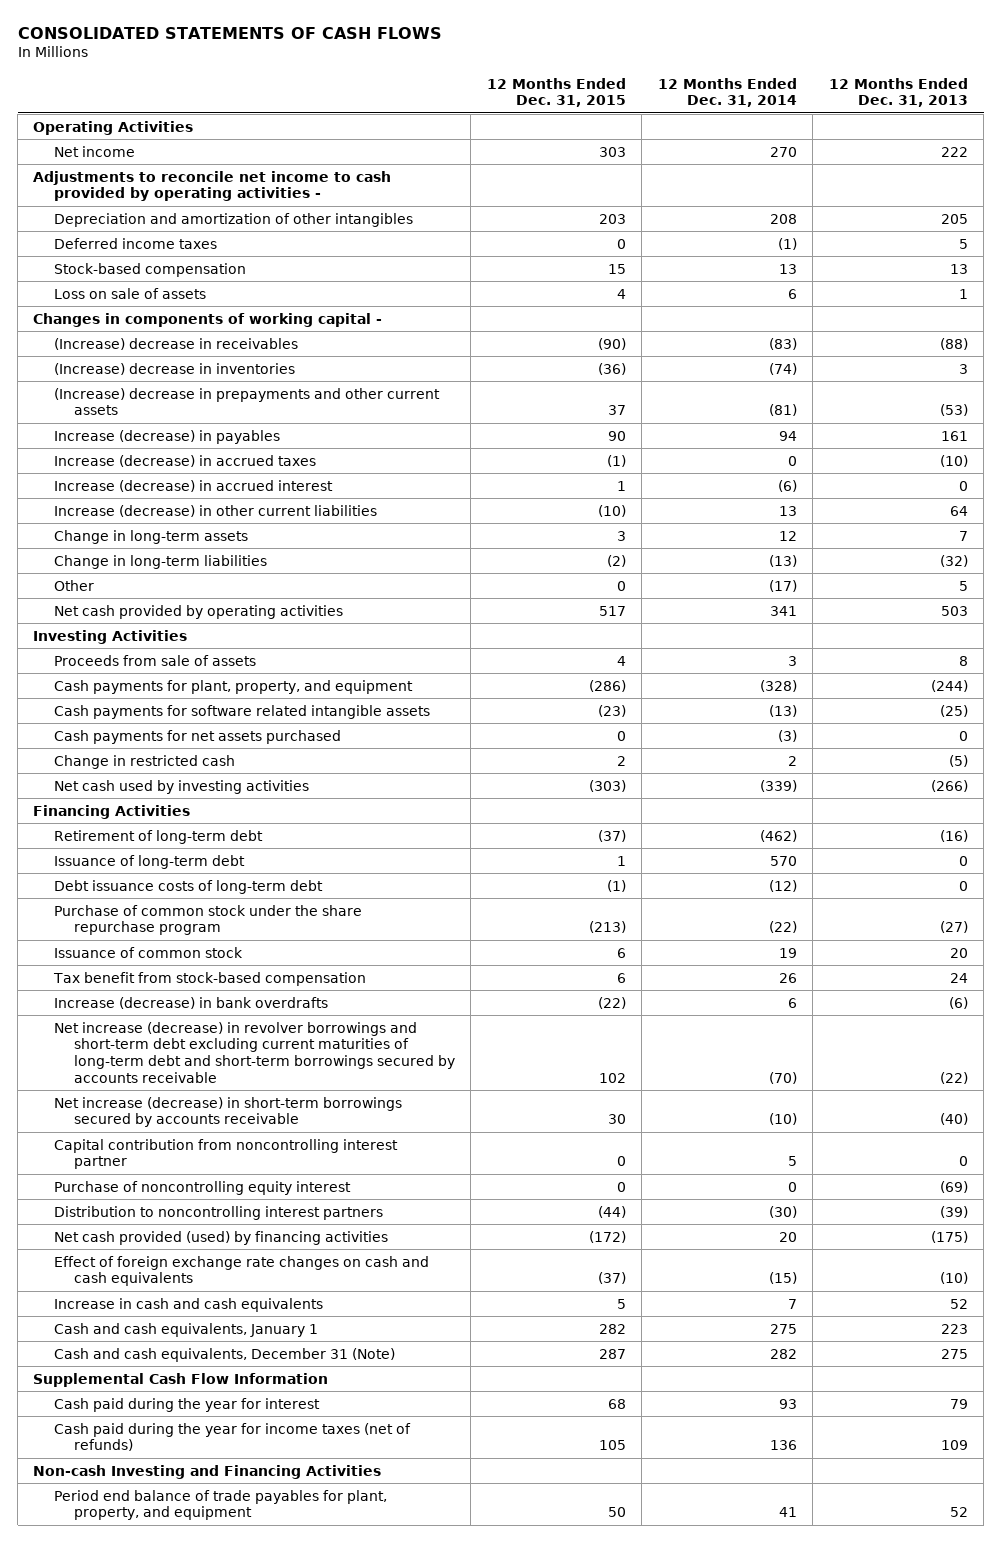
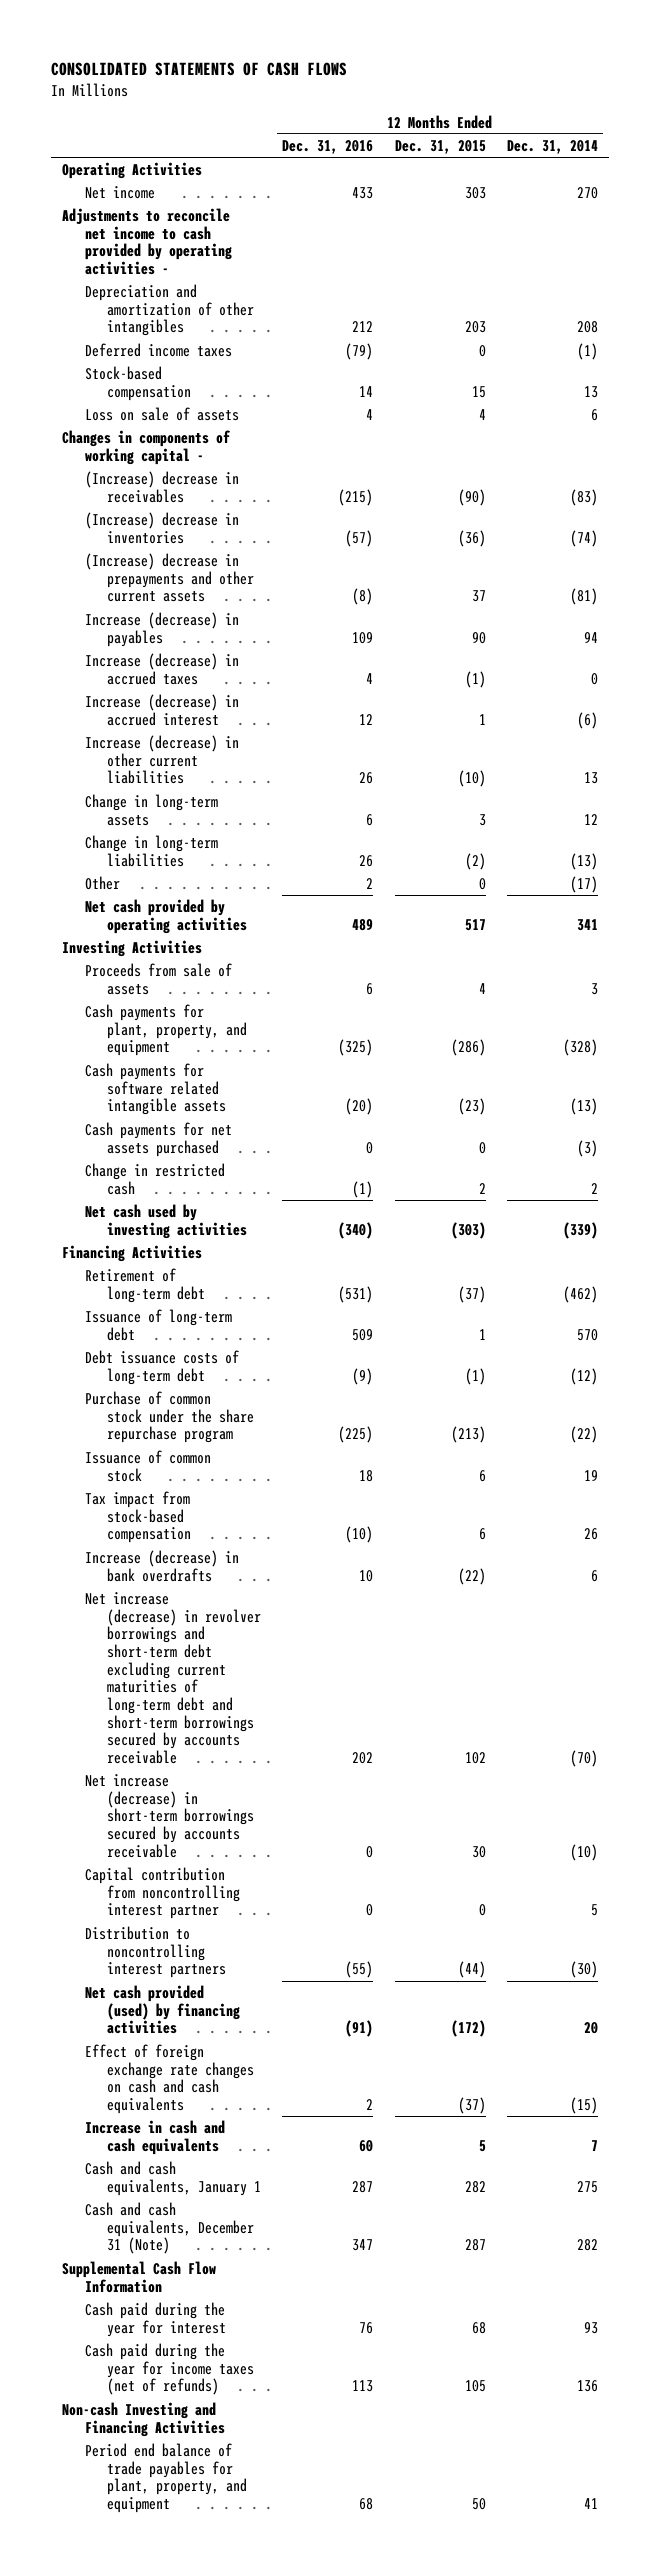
- | 12 Months Ended Dec. 31, 2015 | 12 Months Ended Dec. 31, 2014 | 12 Months Ended Dec. 31, 2013
+ | 12 Months Ended Dec. 31, 2016 | 12 Months Ended Dec. 31, 2015 | 12 Months Ended Dec. 31, 2014
- Tax benefit from stock-based compensation | 6 | 26 | 24
+ Tax impact from stock-based compensation | (10) | 6 | 26
- Purchase of noncontrolling equity interest | 0 | 0 | (69)

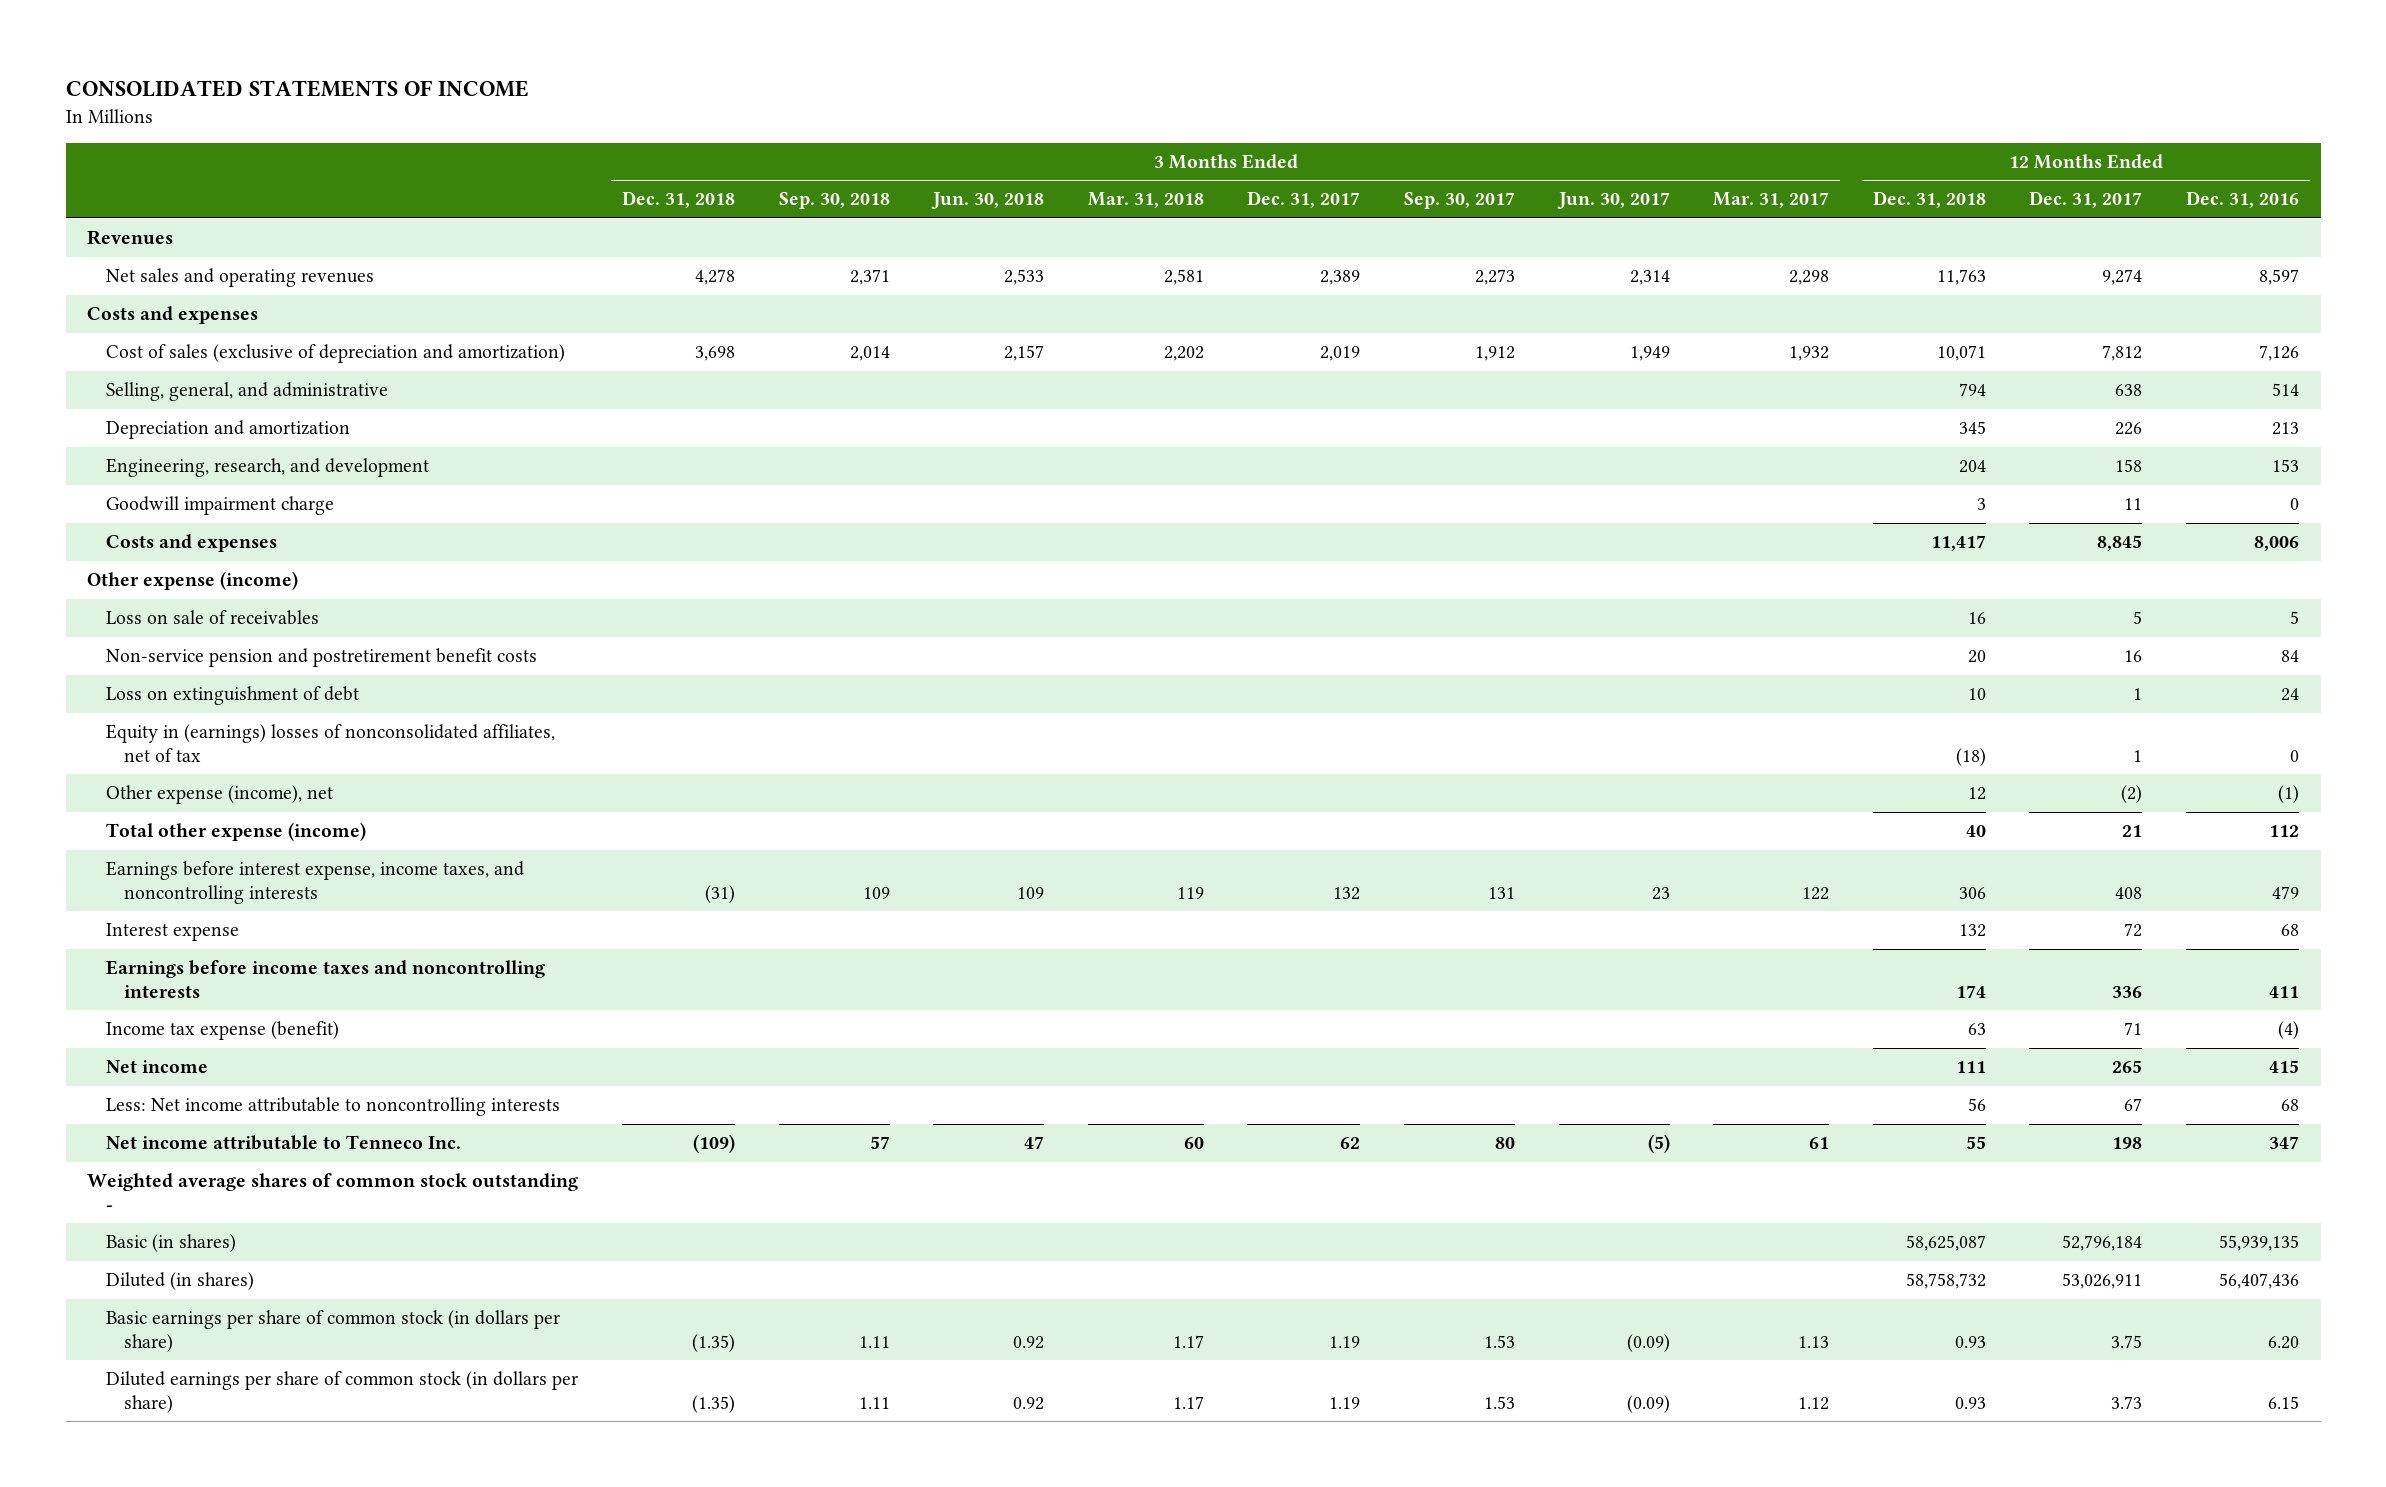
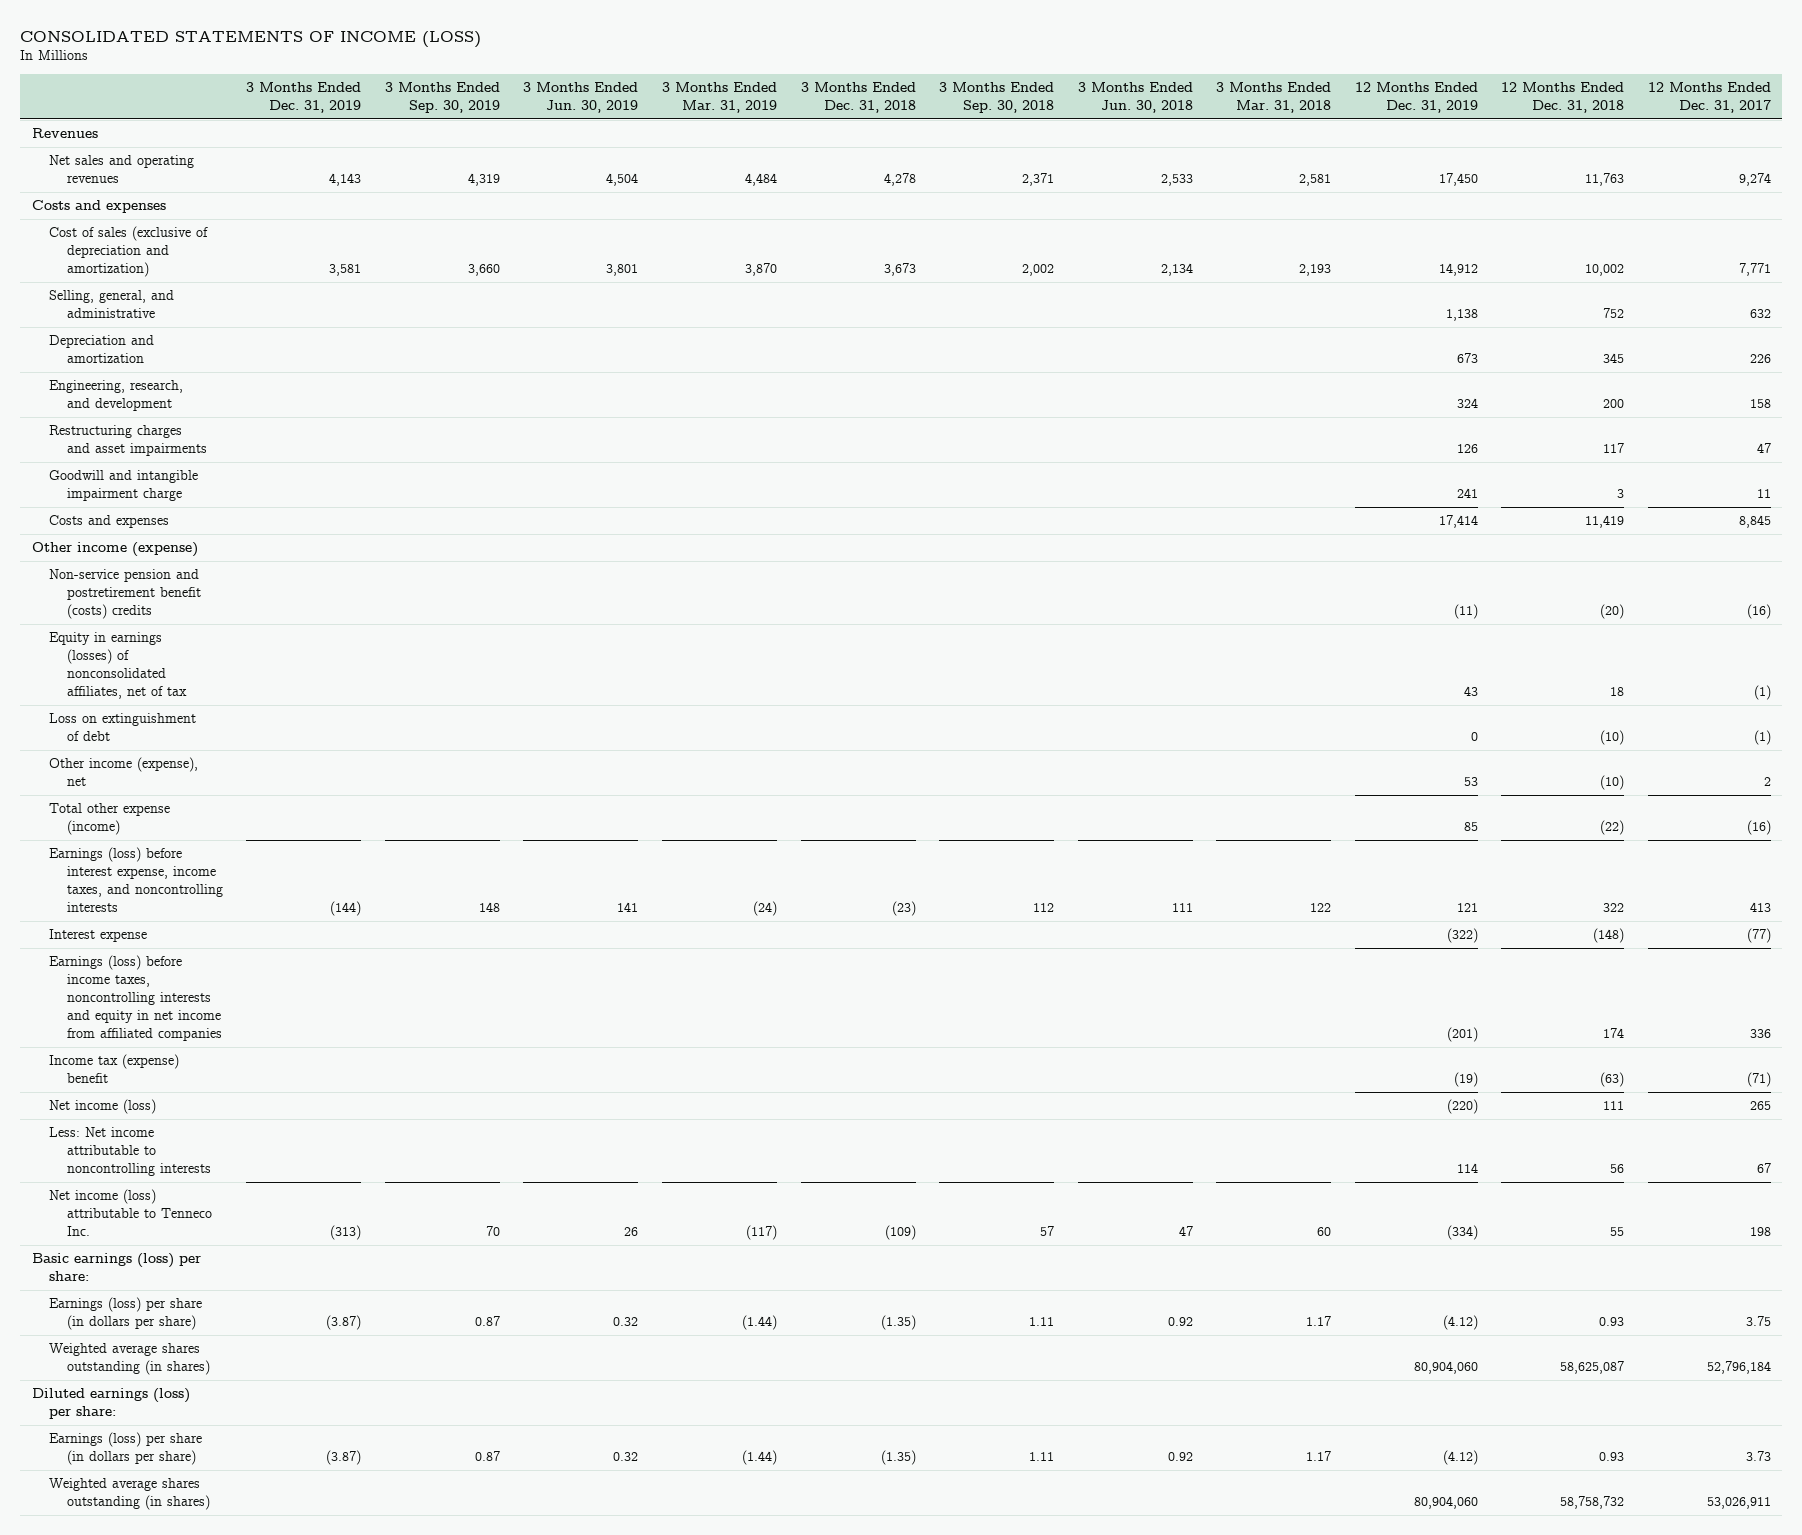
- CONSOLIDATED STATEMENTS OF INCOME
+ CONSOLIDATED STATEMENTS OF INCOME (LOSS)
- | 3 Months Ended Dec. 31, 2018 | 3 Months Ended Sep. 30, 2018 | 3 Months Ended Jun. 30, 2018 | 3 Months Ended Mar. 31, 2018 | 3 Months Ended Dec. 31, 2017 | 3 Months Ended Sep. 30, 2017 | 3 Months Ended Jun. 30, 2017 | 3 Months Ended Mar. 31, 2017 | 12 Months Ended Dec. 31, 2018 | 12 Months Ended Dec. 31, 2017 | 12 Months Ended Dec. 31, 2016
+ | 3 Months Ended Dec. 31, 2019 | 3 Months Ended Sep. 30, 2019 | 3 Months Ended Jun. 30, 2019 | 3 Months Ended Mar. 31, 2019 | 3 Months Ended Dec. 31, 2018 | 3 Months Ended Sep. 30, 2018 | 3 Months Ended Jun. 30, 2018 | 3 Months Ended Mar. 31, 2018 | 12 Months Ended Dec. 31, 2019 | 12 Months Ended Dec. 31, 2018 | 12 Months Ended Dec. 31, 2017
- Cost of sales (exclusive of depreciation and amortization) | 3,698 | 2,014 | 2,157 | 2,202 | 2,019 | 1,912 | 1,949 | 1,932 | 10,071 | 7,812 | 7,126
- Selling, general, and administrative | | | | | | | | | 794 | 638 | 514
+ Cost of sales (exclusive of depreciation and amortization) | 3,581 | 3,660 | 3,801 | 3,870 | 3,673 | 2,002 | 2,134 | 2,193 | 14,912 | 10,002 | 7,771
+ Selling, general, and administrative | | | | | | | | | 1,138 | 752 | 632
- Engineering, research, and development | | | | | | | | | 204 | 158 | 153
- Goodwill impairment charge | | | | | | | | | 3 | 11 | 0
- Costs and expenses | | | | | | | | | 11,417 | 8,845 | 8,006
- Other expense (income)
- Loss on sale of receivables | | | | | | | | | 16 | 5 | 5
- Non-service pension and postretirement benefit costs | | | | | | | | | 20 | 16 | 84
- Loss on extinguishment of debt | | | | | | | | | 10 | 1 | 24
- Equity in (earnings) losses of nonconsolidated affiliates, net of tax | | | | | | | | | (18) | 1 | 0
- Other expense (income), net | | | | | | | | | 12 | (2) | (1)
- Total other expense (income) | | | | | | | | | 40 | 21 | 112
- Earnings before interest expense, income taxes, and noncontrolling interests | (31) | 109 | 109 | 119 | 132 | 131 | 23 | 122 | 306 | 408 | 479
- Interest expense | | | | | | | | | 132 | 72 | 68
- Earnings before income taxes and noncontrolling interests | | | | | | | | | 174 | 336 | 411
- Income tax expense (benefit) | | | | | | | | | 63 | 71 | (4)
- Net income | | | | | | | | | 111 | 265 | 415
+ Engineering, research, and development | | | | | | | | | 324 | 200 | 158
+ Restructuring charges and asset impairments | | | | | | | | | 126 | 117 | 47
+ Goodwill and intangible impairment charge | | | | | | | | | 241 | 3 | 11
+ Costs and expenses | | | | | | | | | 17,414 | 11,419 | 8,845
+ Other income (expense)
+ Non-service pension and postretirement benefit (costs) credits | | | | | | | | | (11) | (20) | (16)
+ Equity in earnings (losses) of nonconsolidated affiliates, net of tax | | | | | | | | | 43 | 18 | (1)
+ Loss on extinguishment of debt | | | | | | | | | 0 | (10) | (1)
+ Other income (expense), net | | | | | | | | | 53 | (10) | 2
+ Total other expense (income) | | | | | | | | | 85 | (22) | (16)
+ Earnings (loss) before interest expense, income taxes, and noncontrolling interests | (144) | 148 | 141 | (24) | (23) | 112 | 111 | 122 | 121 | 322 | 413
+ Interest expense | | | | | | | | | (322) | (148) | (77)
+ Earnings (loss) before income taxes, noncontrolling interests and equity in net income from affiliated companies | | | | | | | | | (201) | 174 | 336
+ Income tax (expense) benefit | | | | | | | | | (19) | (63) | (71)
+ Net income (loss) | | | | | | | | | (220) | 111 | 265
- Net income attributable to Tenneco Inc. | (109) | 57 | 47 | 60 | 62 | 80 | (5) | 61 | 55 | 198 | 347
- Weighted average shares of common stock outstanding -
- Basic (in shares) | | | | | | | | | 58,625,087 | 52,796,184 | 55,939,135
- Diluted (in shares) | | | | | | | | | 58,758,732 | 53,026,911 | 56,407,436
- Basic earnings per share of common stock (in dollars per share) | (1.35) | 1.11 | 0.92 | 1.17 | 1.19 | 1.53 | (0.09) | 1.13 | 0.93 | 3.75 | 6.20
- Diluted earnings per share of common stock (in dollars per share) | (1.35) | 1.11 | 0.92 | 1.17 | 1.19 | 1.53 | (0.09) | 1.12 | 0.93 | 3.73 | 6.15
+ Net income (loss) attributable to Tenneco Inc. | (313) | 70 | 26 | (117) | (109) | 57 | 47 | 60 | (334) | 55 | 198
+ Basic earnings (loss) per share:
+ Earnings (loss) per share (in dollars per share) | (3.87) | 0.87 | 0.32 | (1.44) | (1.35) | 1.11 | 0.92 | 1.17 | (4.12) | 0.93 | 3.75
+ Weighted average shares outstanding (in shares) | | | | | | | | | 80,904,060 | 58,625,087 | 52,796,184
+ Diluted earnings (loss) per share:
+ Earnings (loss) per share (in dollars per share) | (3.87) | 0.87 | 0.32 | (1.44) | (1.35) | 1.11 | 0.92 | 1.17 | (4.12) | 0.93 | 3.73
+ Weighted average shares outstanding (in shares) | | | | | | | | | 80,904,060 | 58,758,732 | 53,026,911

